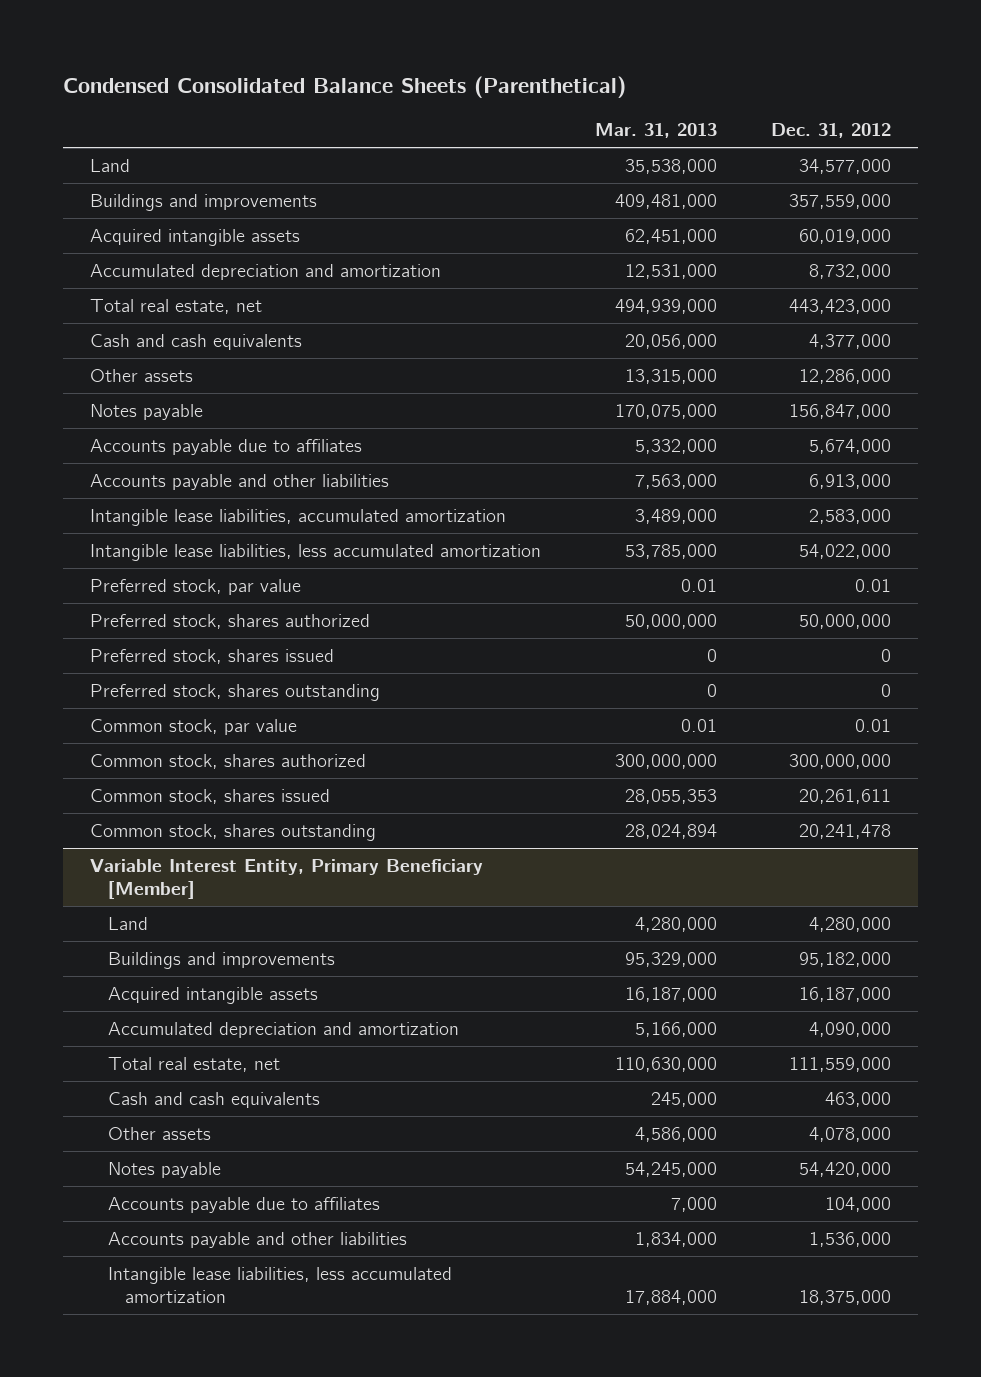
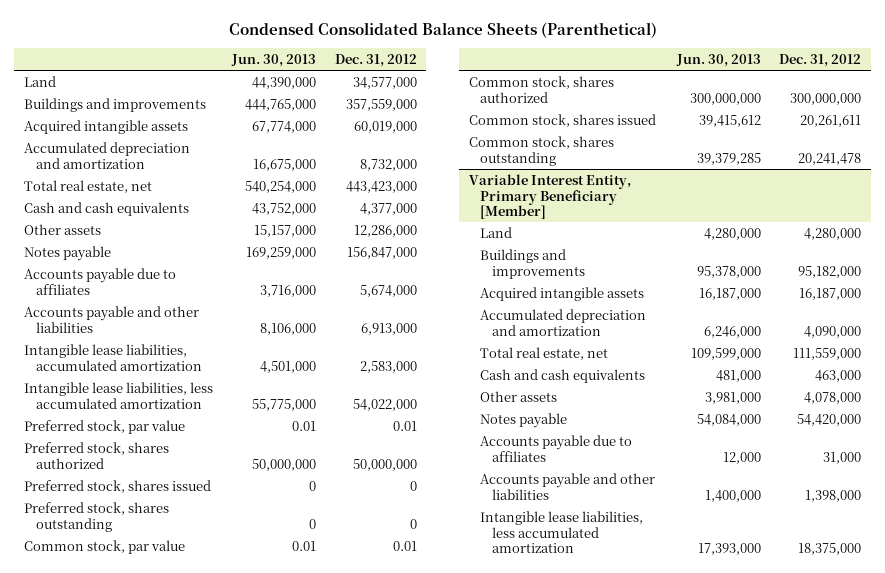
- | Mar. 31, 2013 | Dec. 31, 2012
+ | Jun. 30, 2013 | Dec. 31, 2012
@ Variable Interest Entity, Primary Beneficiary [Member]
- Accounts payable due to affiliates | 7,000 | 104,000
- Accounts payable and other liabilities | 1,834,000 | 1,536,000
+ Accounts payable due to affiliates | 12,000 | 31,000
+ Accounts payable and other liabilities | 1,400,000 | 1,398,000

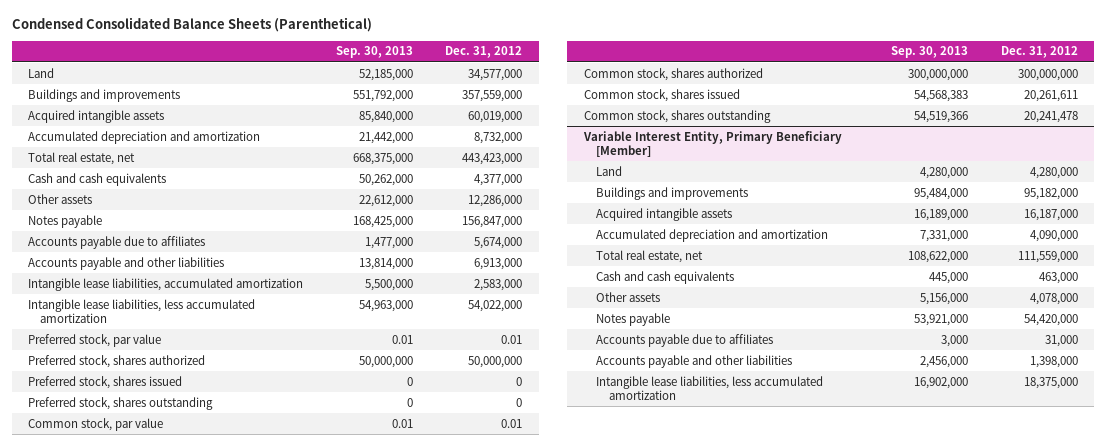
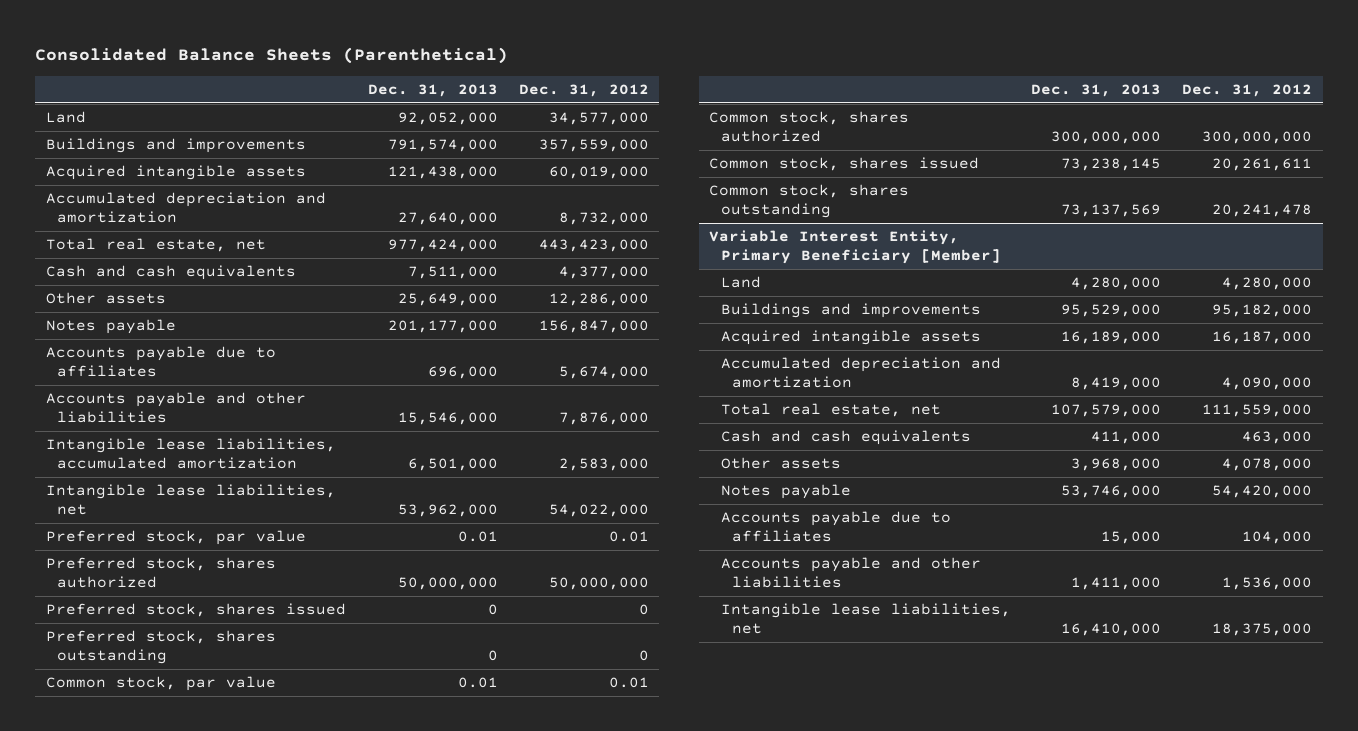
- Condensed Consolidated Balance Sheets (Parenthetical)
+ Consolidated Balance Sheets (Parenthetical)
- | Sep. 30, 2013 | Dec. 31, 2012
+ | Dec. 31, 2013 | Dec. 31, 2012
- Accounts payable and other liabilities | 13,814,000 | 6,913,000
+ Accounts payable and other liabilities | 15,546,000 | 7,876,000
- Intangible lease liabilities, less accumulated amortization | 54,963,000 | 54,022,000
+ Intangible lease liabilities, net | 53,962,000 | 54,022,000
@ Variable Interest Entity, Primary Beneficiary [Member]
- Accounts payable due to affiliates | 3,000 | 31,000
- Accounts payable and other liabilities | 2,456,000 | 1,398,000
- Intangible lease liabilities, less accumulated amortization | 16,902,000 | 18,375,000
+ Accounts payable due to affiliates | 15,000 | 104,000
+ Accounts payable and other liabilities | 1,411,000 | 1,536,000
+ Intangible lease liabilities, net | 16,410,000 | 18,375,000

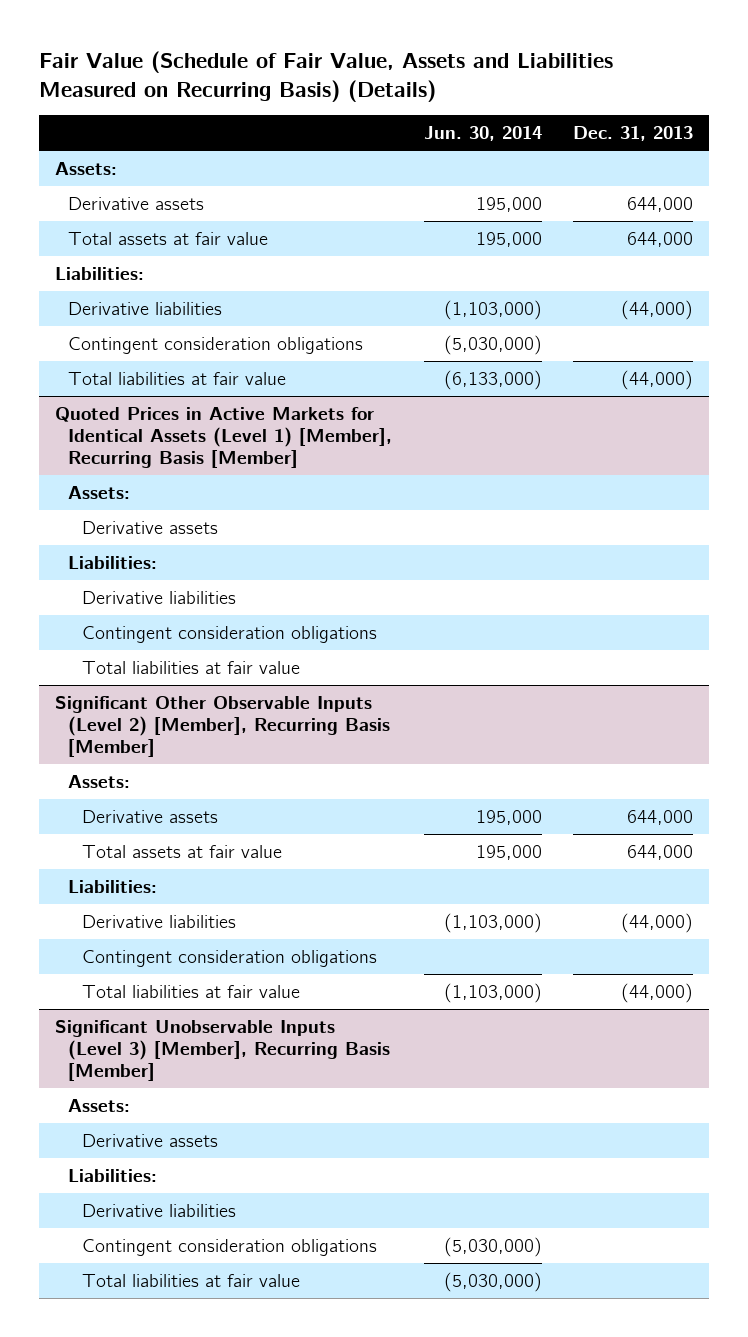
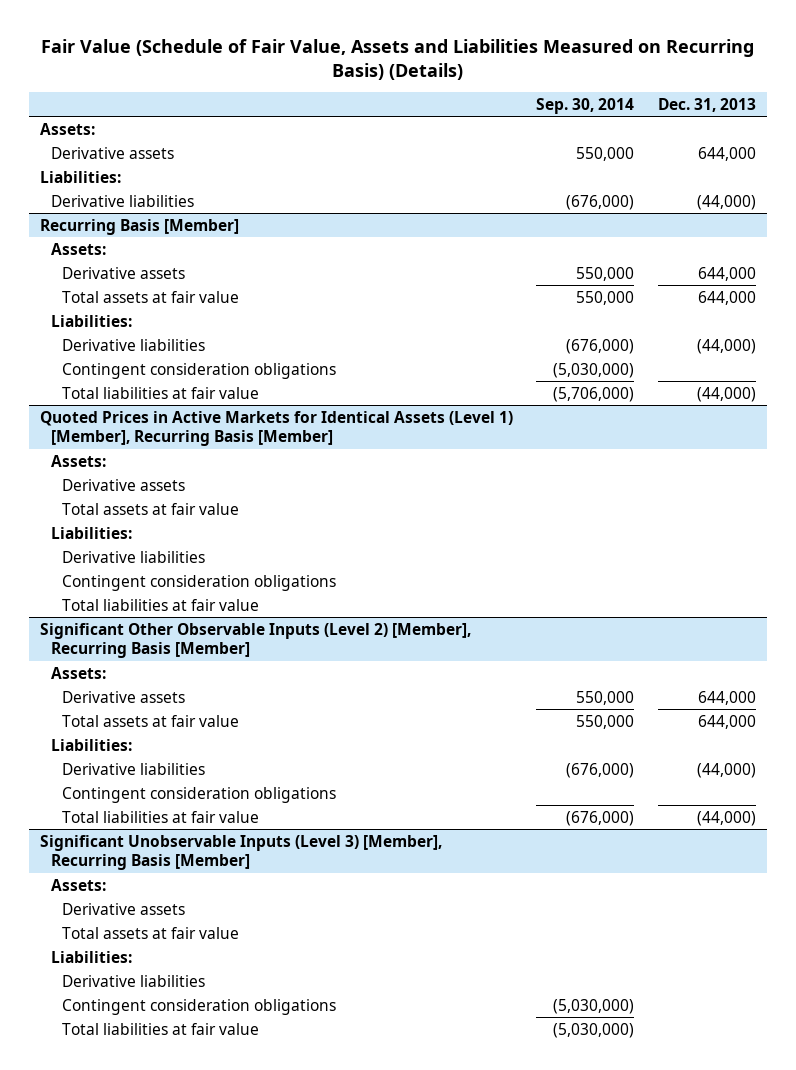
- | Jun. 30, 2014 | Dec. 31, 2013
+ | Sep. 30, 2014 | Dec. 31, 2013
+ Liabilities:
+ Derivative liabilities | (676,000) | (44,000)
+ Recurring Basis [Member]
+ Assets:
+ Derivative assets | 550,000 | 644,000
@ Quoted Prices in Active Markets for Identical Assets (Level 1) [Member], Recurring Basis [Member]
+ Total assets at fair value
@ Significant Unobservable Inputs (Level 3) [Member], Recurring Basis [Member]
+ Total assets at fair value

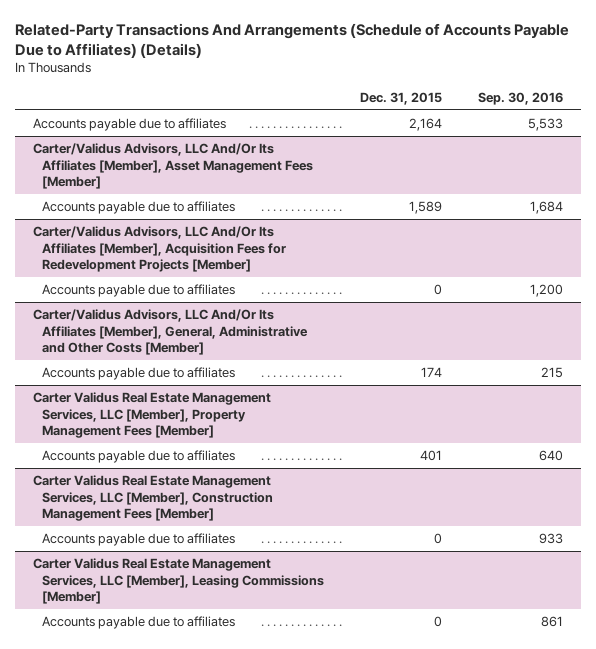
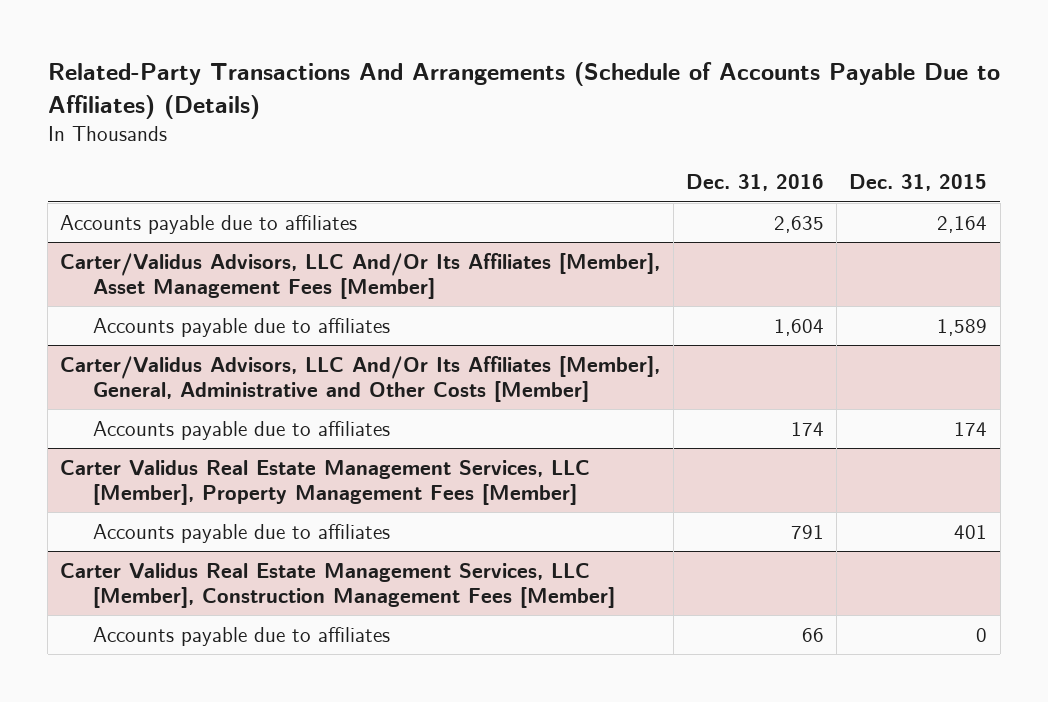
- | Dec. 31, 2015 | Sep. 30, 2016
+ | Dec. 31, 2016 | Dec. 31, 2015
- Carter/Validus Advisors, LLC And/Or Its Affiliates [Member], Acquisition Fees for Redevelopment Projects [Member]
- Accounts payable due to affiliates | 0 | 1,200
- Carter Validus Real Estate Management Services, LLC [Member], Leasing Commissions [Member]
- Accounts payable due to affiliates | 0 | 861

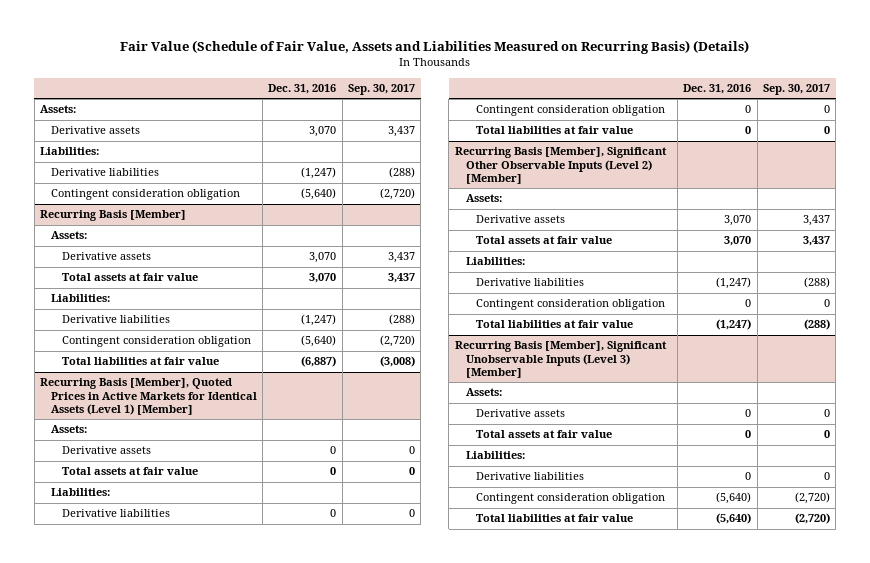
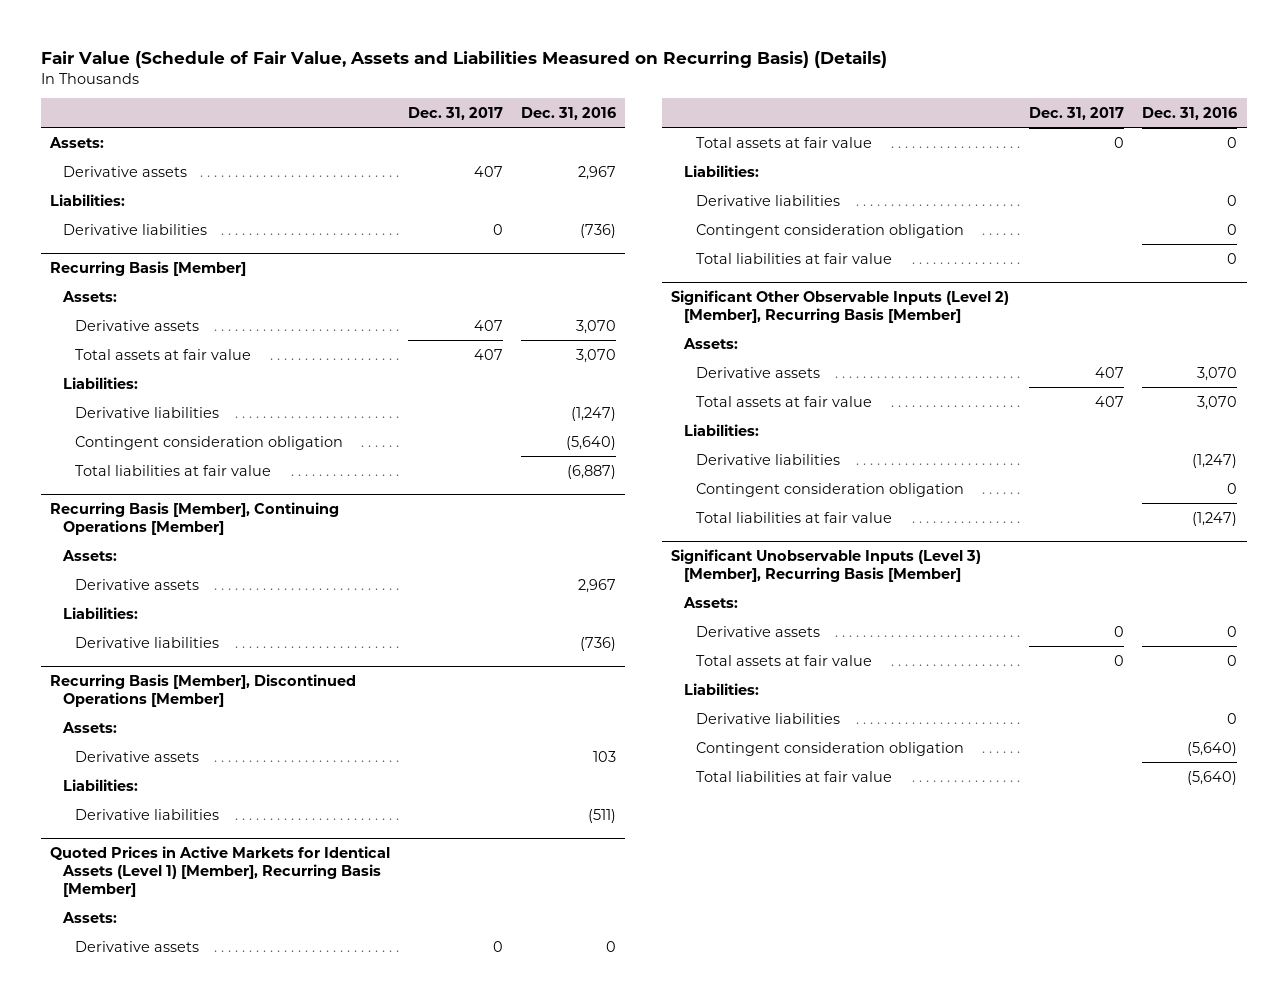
- | Dec. 31, 2016 | Sep. 30, 2017
+ | Dec. 31, 2017 | Dec. 31, 2016
- Derivative assets | 3,070 | 3,437
+ Derivative assets | 407 | 2,967
- Derivative liabilities | (1,247) | (288)
- Contingent consideration obligation | (5,640) | (2,720)
+ Derivative liabilities | 0 | (736)
- Recurring Basis [Member], Quoted Prices in Active Markets for Identical Assets (Level 1) [Member]
+ Recurring Basis [Member], Continuing Operations [Member]
+ Derivative assets | | 2,967
+ Liabilities:
+ Derivative liabilities | | (736)
+ Recurring Basis [Member], Discontinued Operations [Member]
+ Assets:
+ Derivative assets | | 103
+ Liabilities:
+ Derivative liabilities | | (511)
+ Quoted Prices in Active Markets for Identical Assets (Level 1) [Member], Recurring Basis [Member]
+ Assets:
- Recurring Basis [Member], Significant Other Observable Inputs (Level 2) [Member]
+ Significant Other Observable Inputs (Level 2) [Member], Recurring Basis [Member]
- Recurring Basis [Member], Significant Unobservable Inputs (Level 3) [Member]
+ Significant Unobservable Inputs (Level 3) [Member], Recurring Basis [Member]

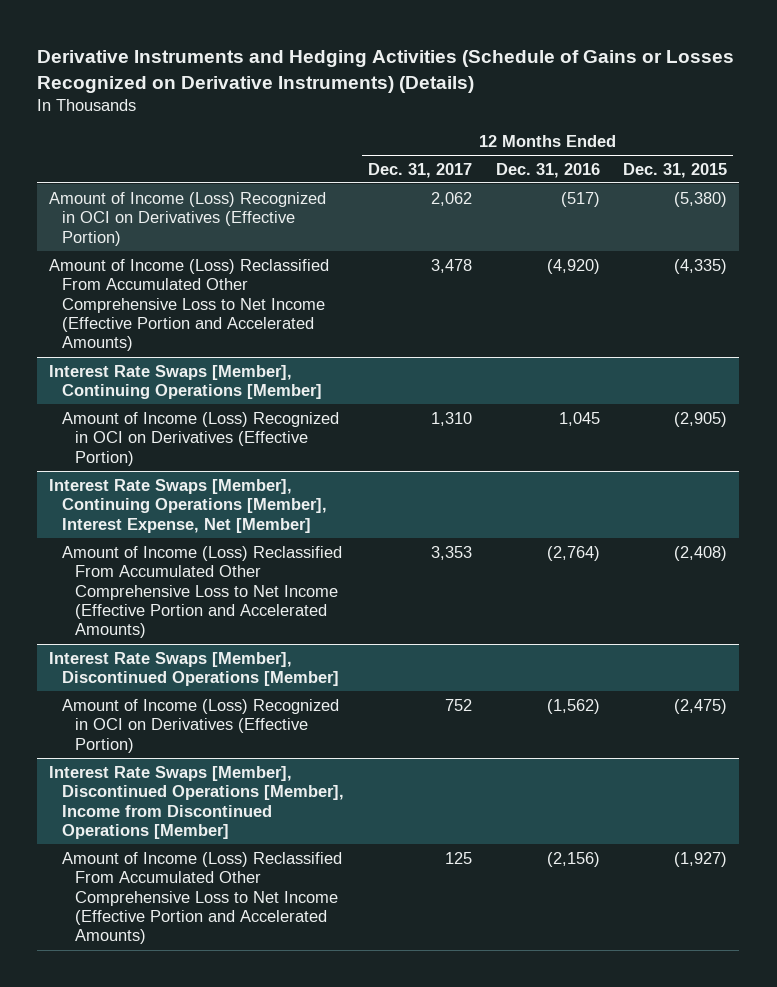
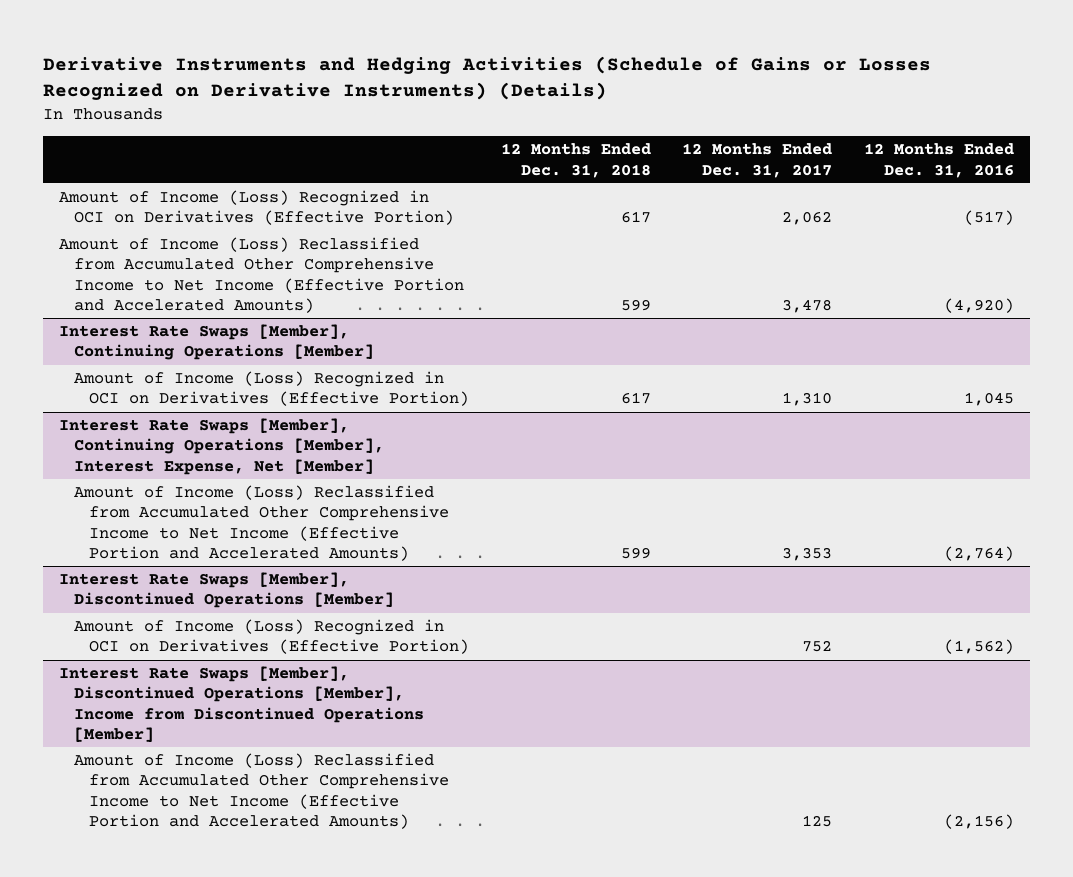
- | 12 Months Ended Dec. 31, 2017 | 12 Months Ended Dec. 31, 2016 | 12 Months Ended Dec. 31, 2015
+ | 12 Months Ended Dec. 31, 2018 | 12 Months Ended Dec. 31, 2017 | 12 Months Ended Dec. 31, 2016
- Amount of Income (Loss) Reclassified From Accumulated Other Comprehensive Loss to Net Income (Effective Portion and Accelerated Amounts) | 3,478 | (4,920) | (4,335)
+ Amount of Income (Loss) Reclassified from Accumulated Other Comprehensive Income to Net Income (Effective Portion and Accelerated Amounts) | 599 | 3,478 | (4,920)
@ Interest Rate Swaps [Member], Continuing Operations [Member], Interest Expense, Net [Member]
- Amount of Income (Loss) Reclassified From Accumulated Other Comprehensive Loss to Net Income (Effective Portion and Accelerated Amounts) | 3,353 | (2,764) | (2,408)
+ Amount of Income (Loss) Reclassified from Accumulated Other Comprehensive Income to Net Income (Effective Portion and Accelerated Amounts) | 599 | 3,353 | (2,764)
@ Interest Rate Swaps [Member], Discontinued Operations [Member], Income from Discontinued Operations [Member]
- Amount of Income (Loss) Reclassified From Accumulated Other Comprehensive Loss to Net Income (Effective Portion and Accelerated Amounts) | 125 | (2,156) | (1,927)
+ Amount of Income (Loss) Reclassified from Accumulated Other Comprehensive Income to Net Income (Effective Portion and Accelerated Amounts) | | 125 | (2,156)

